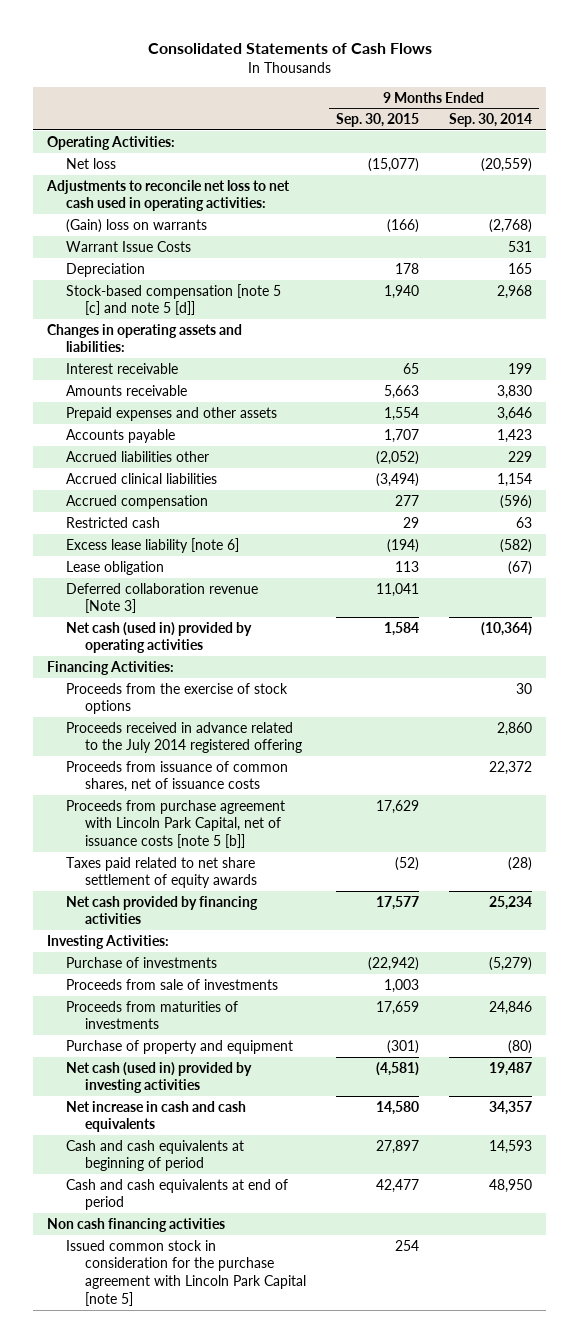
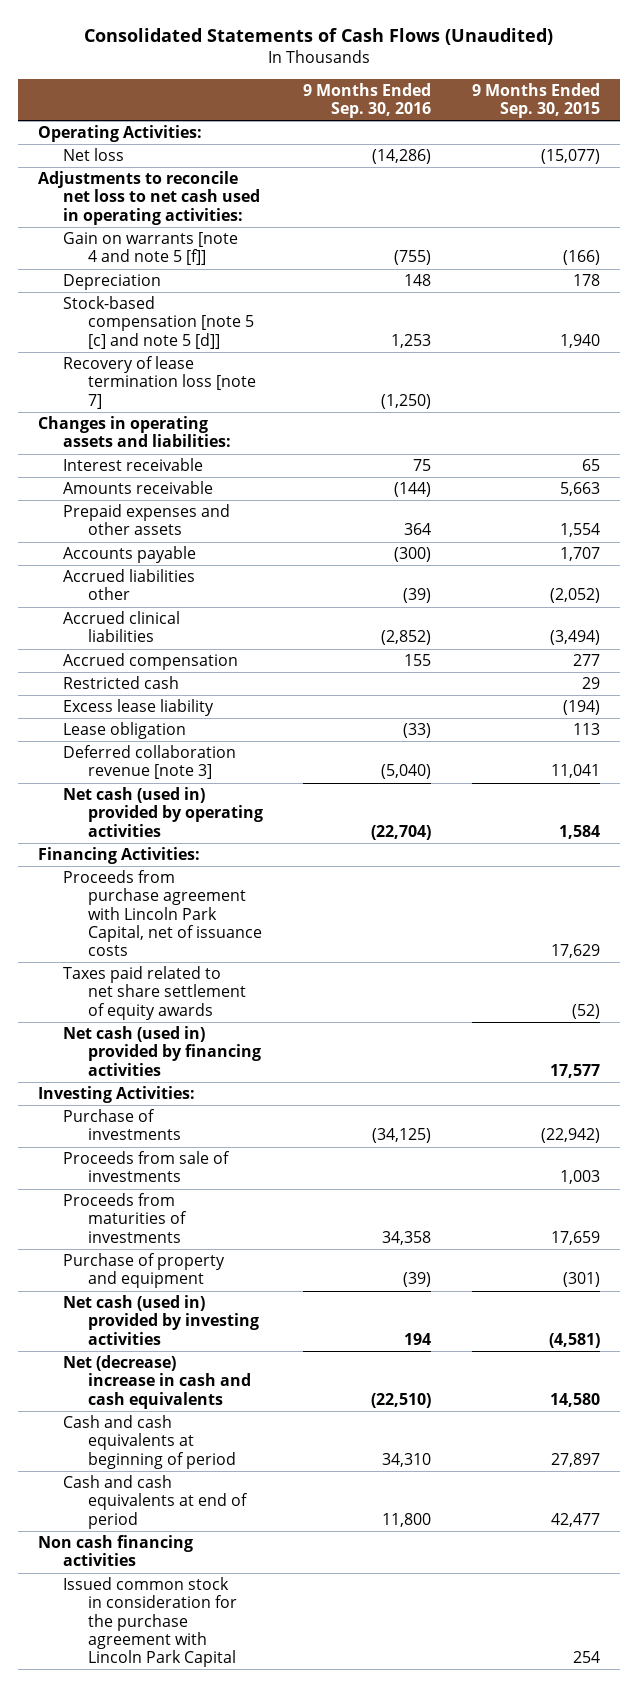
- Consolidated Statements of Cash Flows
+ Consolidated Statements of Cash Flows (Unaudited)
- | 9 Months Ended Sep. 30, 2015 | 9 Months Ended Sep. 30, 2014
+ | 9 Months Ended Sep. 30, 2016 | 9 Months Ended Sep. 30, 2015
- (Gain) loss on warrants | (166) | (2,768)
- Warrant Issue Costs | | 531
+ Gain on warrants [note 4 and note 5 [f]] | (755) | (166)
+ Recovery of lease termination loss [note 7] | (1,250) |
- Excess lease liability [note 6] | (194) | (582)
+ Excess lease liability | | (194)
- Deferred collaboration revenue [Note 3] | 11,041 |
+ Deferred collaboration revenue [note 3] | (5,040) | 11,041
- Proceeds from the exercise of stock options | | 30
- Proceeds received in advance related to the July 2014 registered offering | | 2,860
- Proceeds from issuance of common shares, net of issuance costs | | 22,372
- Proceeds from purchase agreement with Lincoln Park Capital, net of issuance costs [note 5 [b]] | 17,629 |
+ Proceeds from purchase agreement with Lincoln Park Capital, net of issuance costs | | 17,629
- Net cash provided by financing activities | 17,577 | 25,234
+ Net cash (used in) provided by financing activities | | 17,577
- Net increase in cash and cash equivalents | 14,580 | 34,357
+ Net (decrease) increase in cash and cash equivalents | (22,510) | 14,580
- Issued common stock in consideration for the purchase agreement with Lincoln Park Capital [note 5] | 254 |
+ Issued common stock in consideration for the purchase agreement with Lincoln Park Capital | | 254

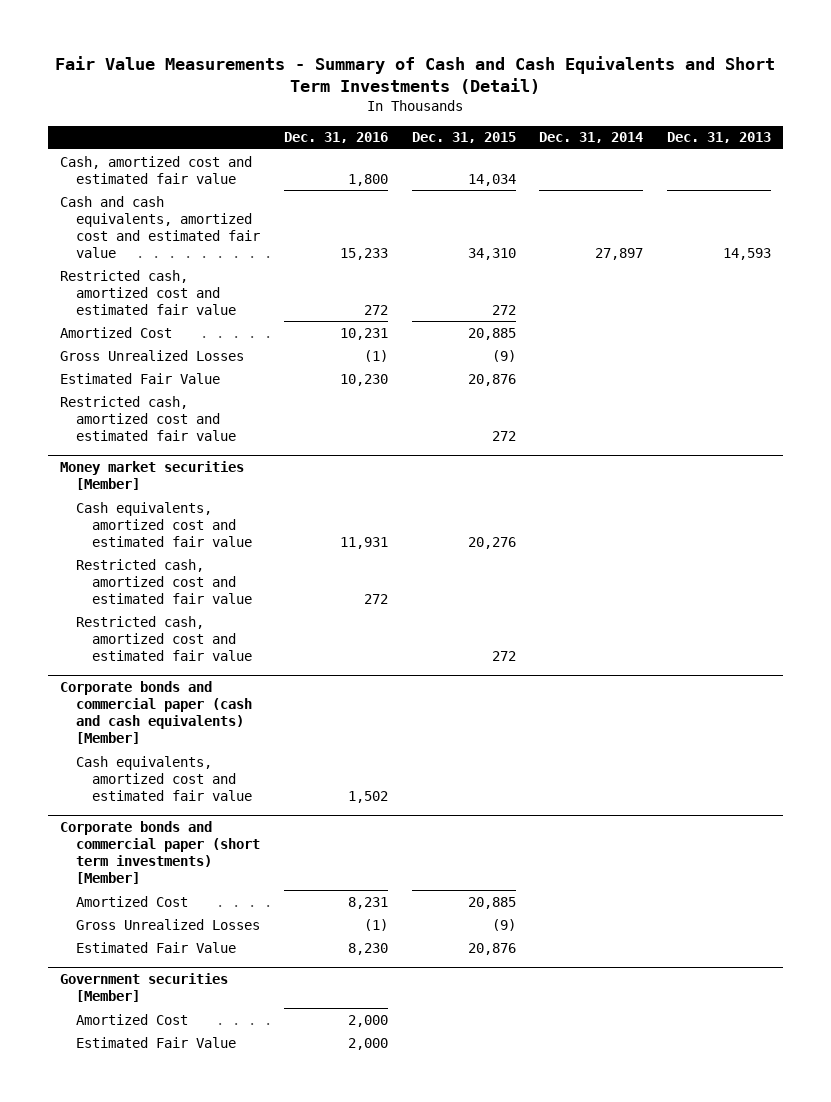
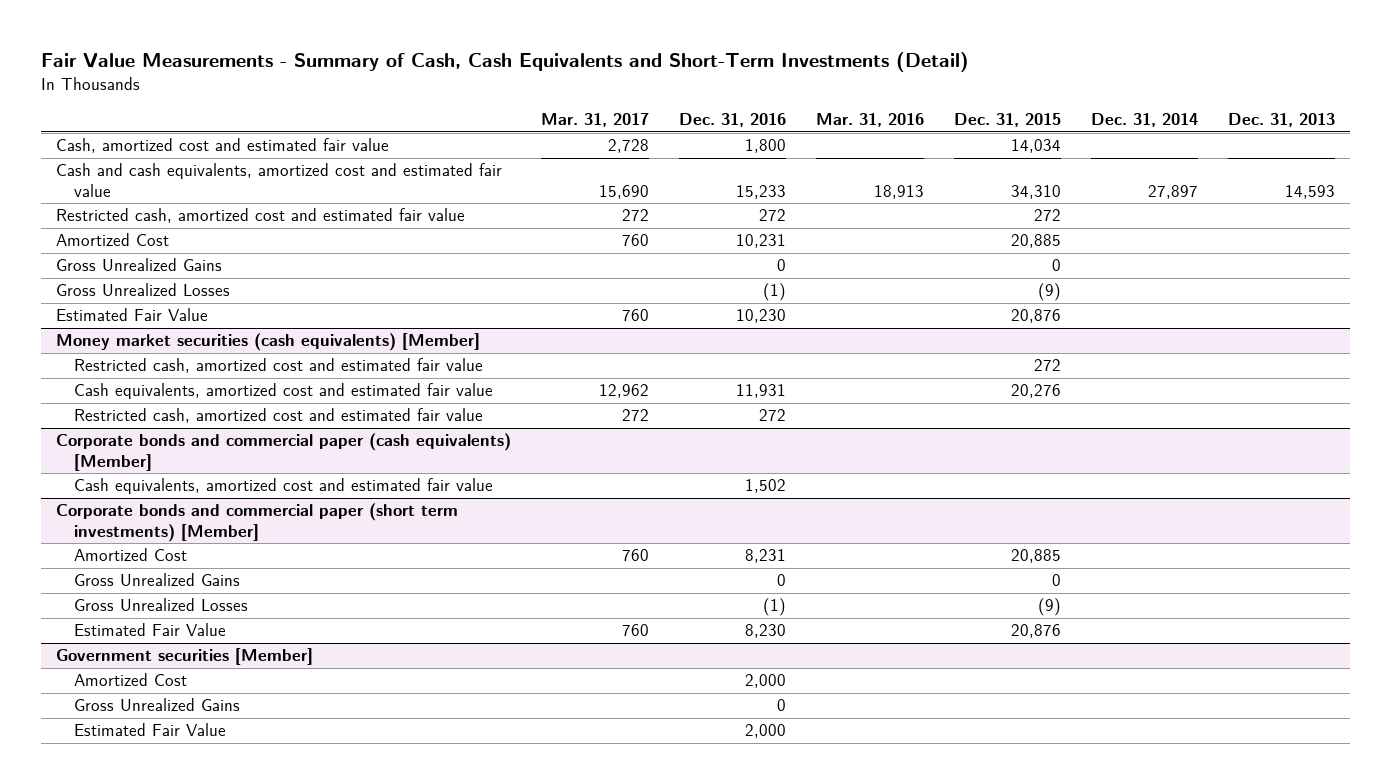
- Fair Value Measurements - Summary of Cash and Cash Equivalents and Short Term Investments (Detail)
+ Fair Value Measurements - Summary of Cash, Cash Equivalents and Short-Term Investments (Detail)
- | Dec. 31, 2016 | Dec. 31, 2015 | Dec. 31, 2014 | Dec. 31, 2013
+ | Mar. 31, 2017 | Dec. 31, 2016 | Mar. 31, 2016 | Dec. 31, 2015 | Dec. 31, 2014 | Dec. 31, 2013
+ Gross Unrealized Gains | | 0 | | 0 | |
+ Money market securities (cash equivalents) [Member]
- Money market securities [Member]
- Restricted cash, amortized cost and estimated fair value | | 272 | |
- Corporate bonds and commercial paper (cash and cash equivalents) [Member]
+ Corporate bonds and commercial paper (cash equivalents) [Member]
@ Corporate bonds and commercial paper (short term investments) [Member]
+ Gross Unrealized Gains | | 0 | | 0 | |
@ Government securities [Member]
+ Gross Unrealized Gains | | 0 | | | |

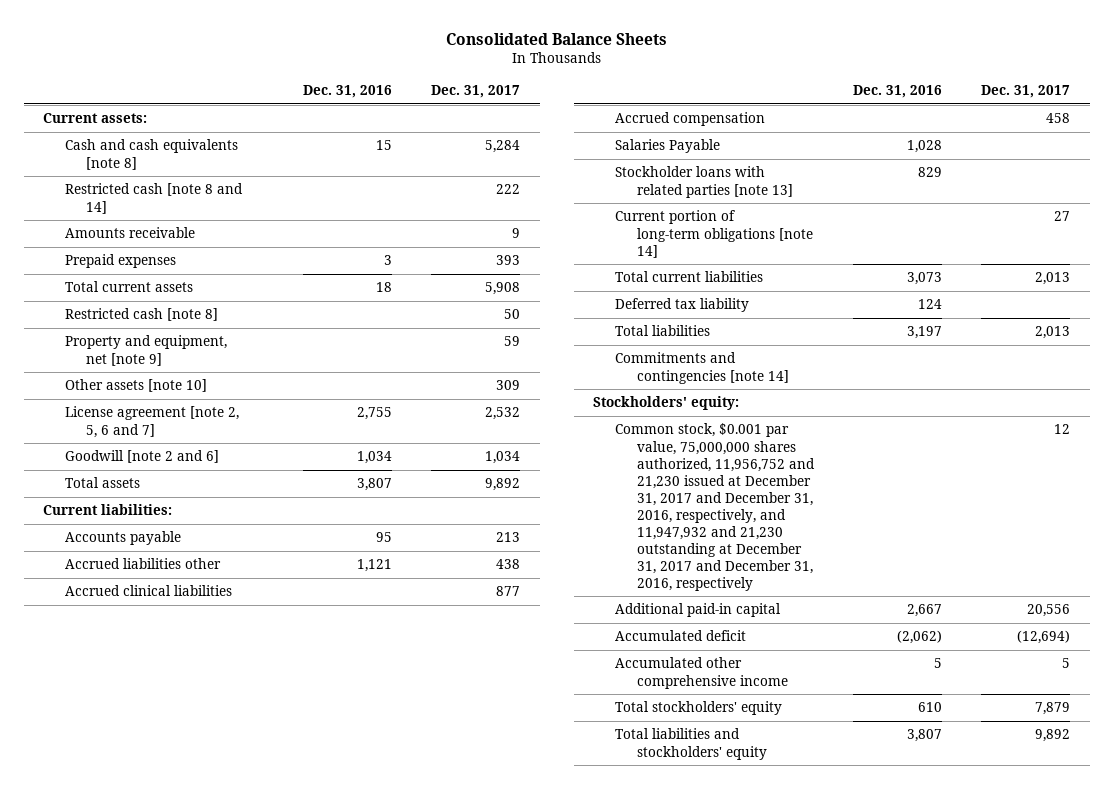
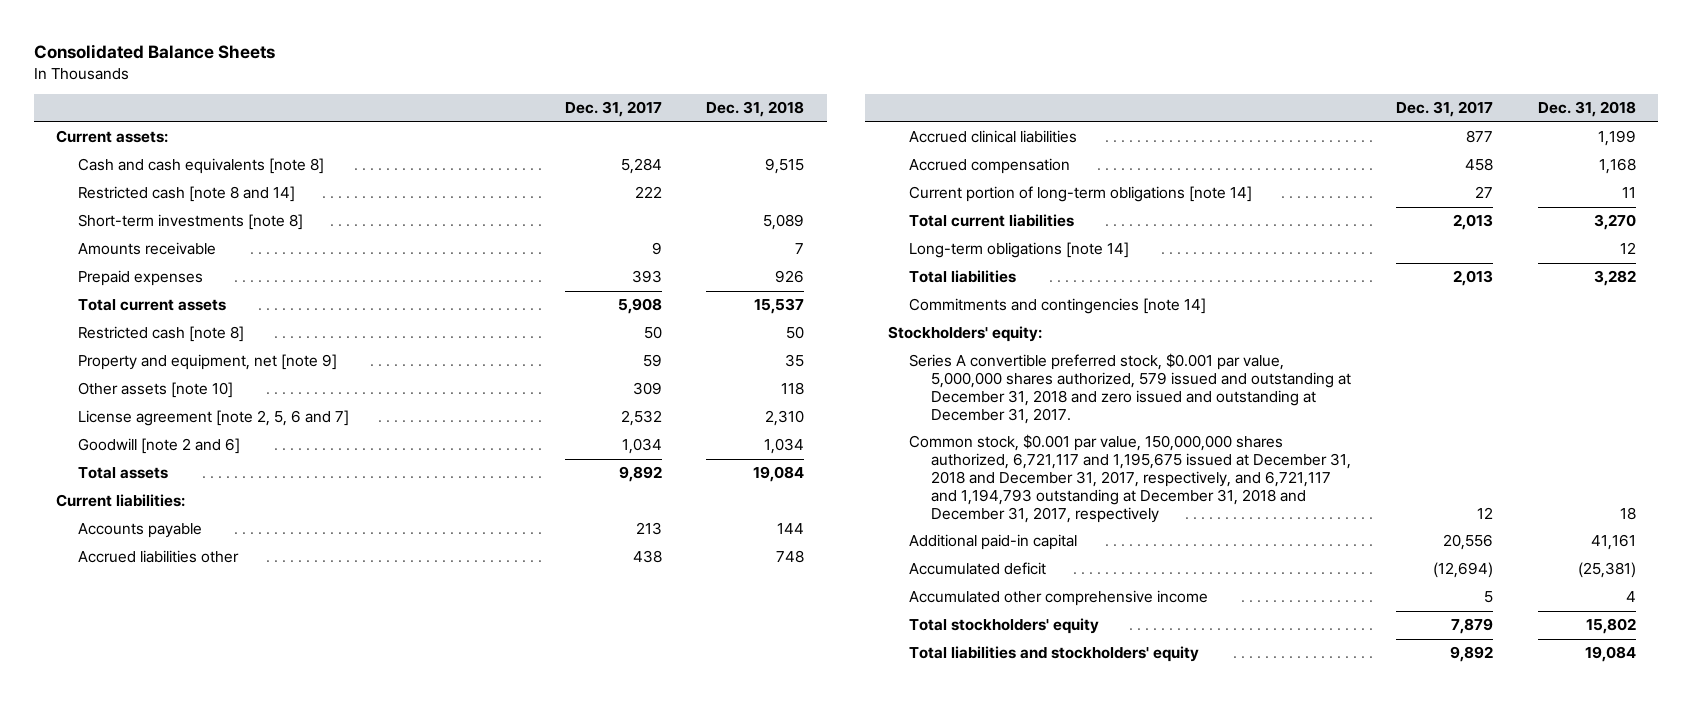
- | Dec. 31, 2016 | Dec. 31, 2017
+ | Dec. 31, 2017 | Dec. 31, 2018
+ Short-term investments [note 8] | | 5,089
- Salaries Payable | 1,028 |
- Stockholder loans with related parties [note 13] | 829 |
- Deferred tax liability | 124 |
+ Long-term obligations [note 14] | | 12
- Common stock, $0.001 par value, 75,000,000 shares authorized, 11,956,752 and 21,230 issued at December 31, 2017 and December 31, 2016, respectively, and 11,947,932 and 21,230 outstanding at December 31, 2017 and December 31, 2016, respectively | | 12
+ Series A convertible preferred stock, $0.001 par value, 5,000,000 shares authorized, 579 issued and outstanding at December 31, 2018 and zero issued and outstanding at December 31, 2017.
+ Common stock, $0.001 par value, 150,000,000 shares authorized, 6,721,117 and 1,195,675 issued at December 31, 2018 and December 31, 2017, respectively, and 6,721,117 and 1,194,793 outstanding at December 31, 2018 and December 31, 2017, respectively | 12 | 18

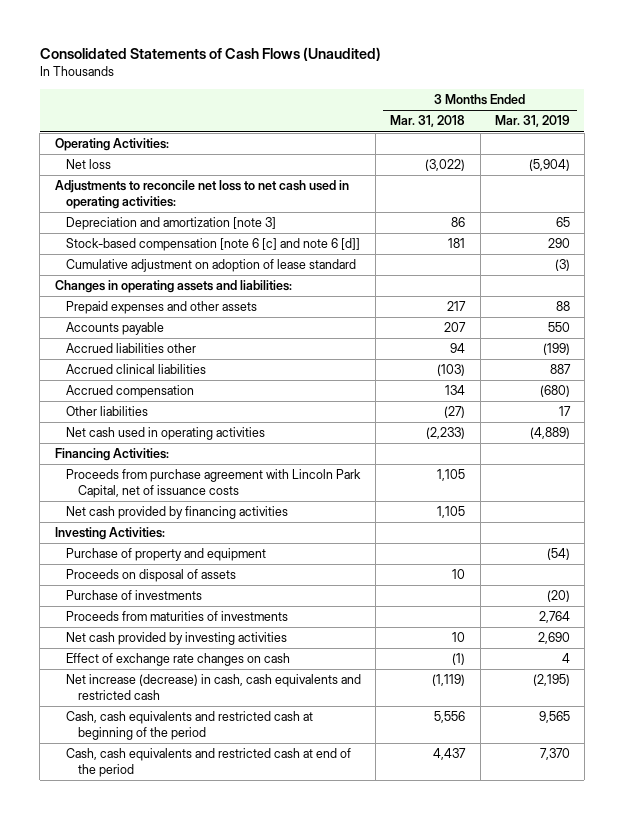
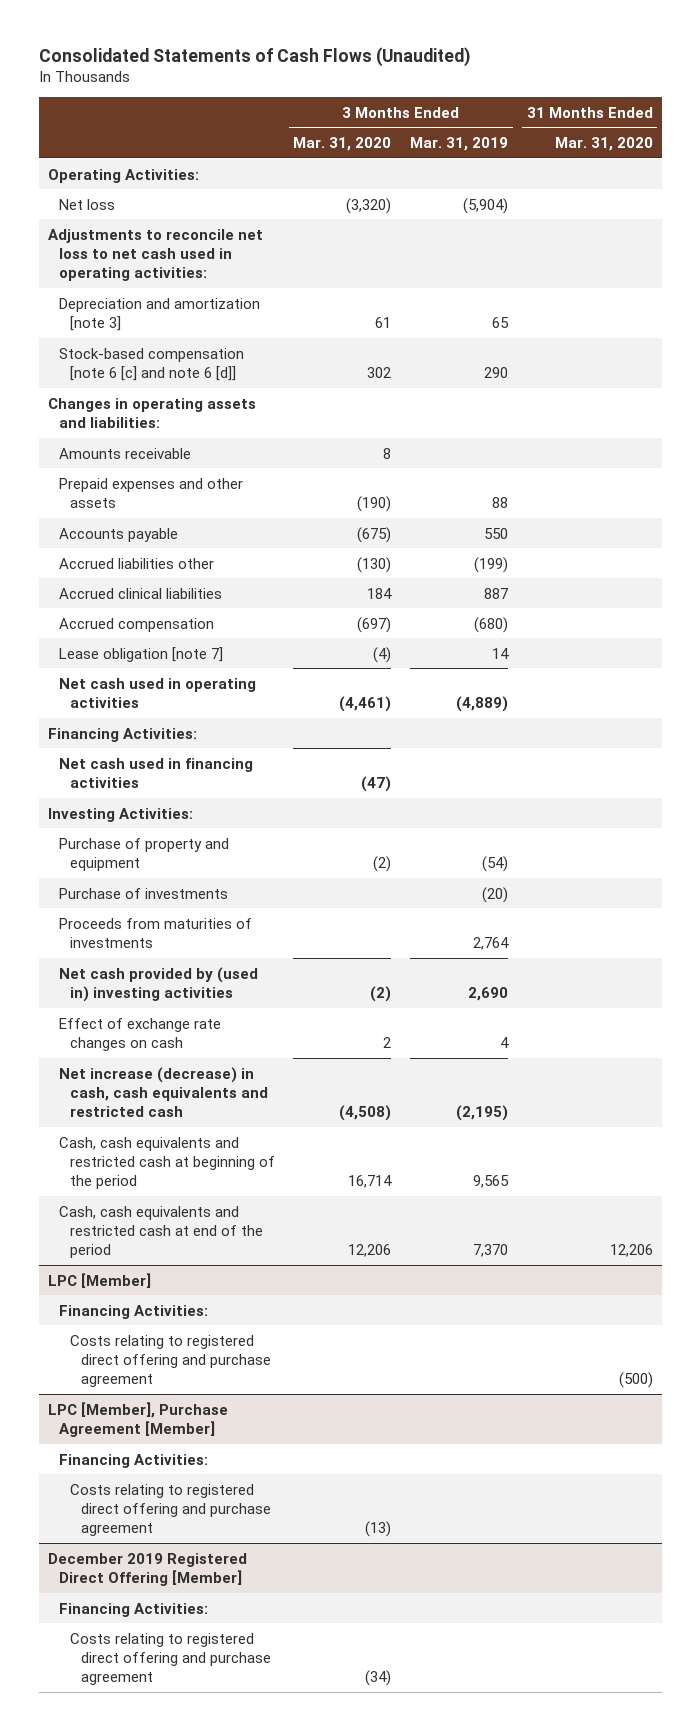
- | 3 Months Ended Mar. 31, 2018 | 3 Months Ended Mar. 31, 2019
+ | 3 Months Ended Mar. 31, 2020 | 3 Months Ended Mar. 31, 2019 | 31 Months Ended Mar. 31, 2020
- Cumulative adjustment on adoption of lease standard | | (3)
+ Amounts receivable | 8 | |
- Other liabilities | (27) | 17
+ Lease obligation [note 7] | (4) | 14 |
- Proceeds from purchase agreement with Lincoln Park Capital, net of issuance costs | 1,105 |
- Net cash provided by financing activities | 1,105 |
+ Net cash used in financing activities | (47) | |
- Proceeds on disposal of assets | 10 |
- Net cash provided by investing activities | 10 | 2,690
+ Net cash provided by (used in) investing activities | (2) | 2,690 |
+ LPC [Member]
+ Financing Activities:
+ Costs relating to registered direct offering and purchase agreement | | | (500)
+ LPC [Member], Purchase Agreement [Member]
+ Financing Activities:
+ Costs relating to registered direct offering and purchase agreement | (13) | |
+ December 2019 Registered Direct Offering [Member]
+ Financing Activities:
+ Costs relating to registered direct offering and purchase agreement | (34) | |

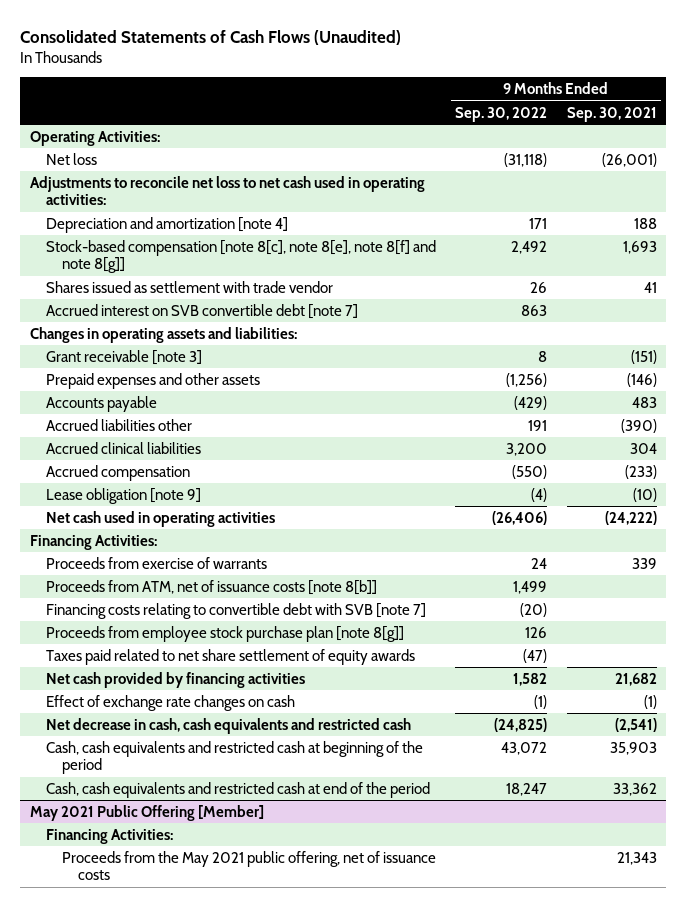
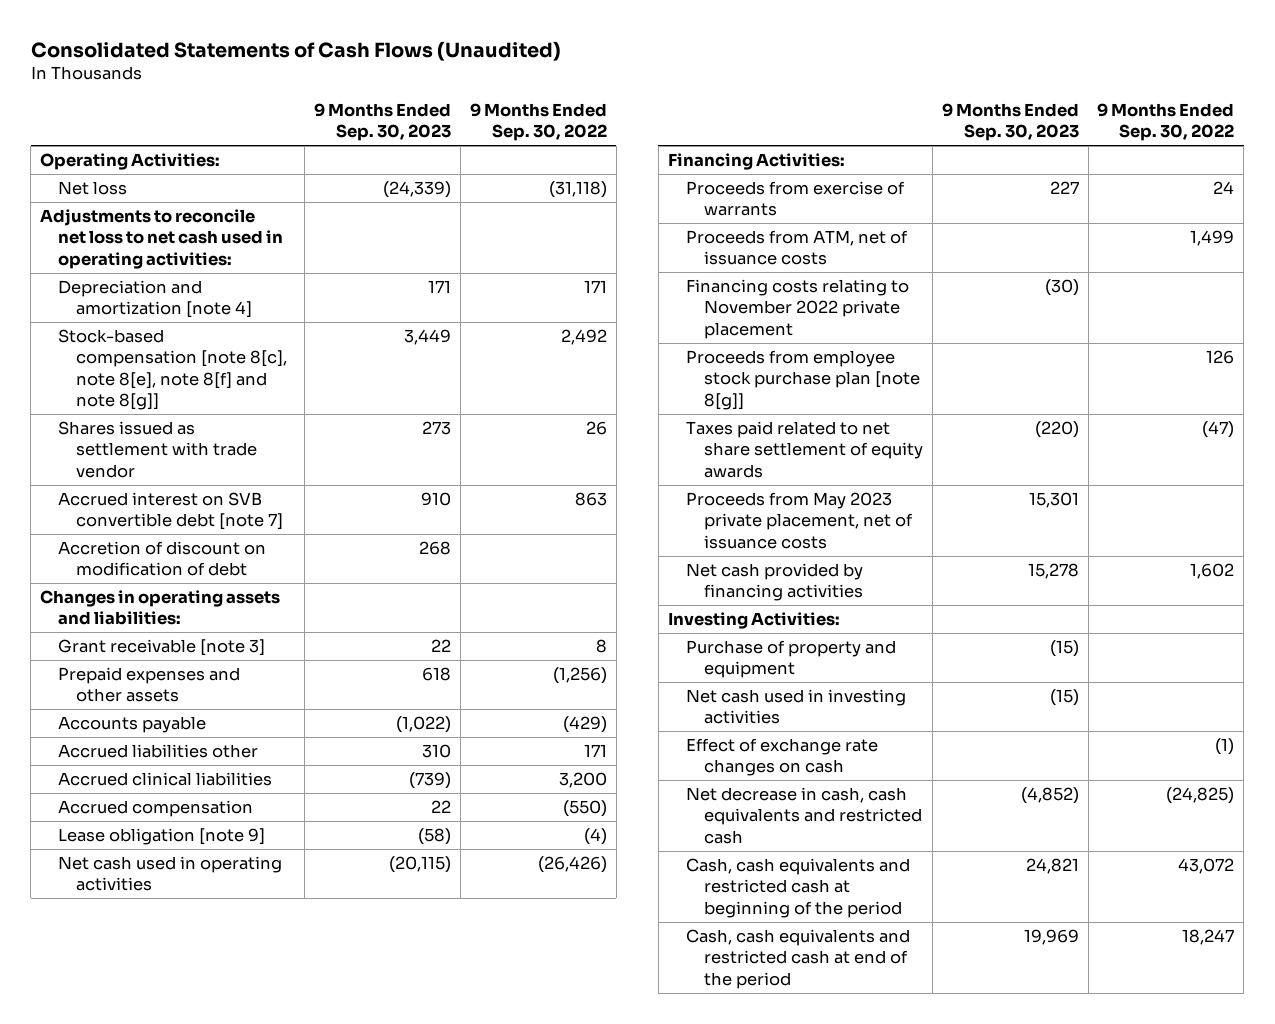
- | 9 Months Ended Sep. 30, 2022 | 9 Months Ended Sep. 30, 2021
+ | 9 Months Ended Sep. 30, 2023 | 9 Months Ended Sep. 30, 2022
+ Accretion of discount on modification of debt | 268 |
- Accrued liabilities other | 191 | (390)
+ Accrued liabilities other | 310 | 171
- Net cash used in operating activities | (26,406) | (24,222)
+ Net cash used in operating activities | (20,115) | (26,426)
- Proceeds from ATM, net of issuance costs [note 8[b]] | 1,499 |
- Financing costs relating to convertible debt with SVB [note 7] | (20) |
+ Proceeds from ATM, net of issuance costs | | 1,499
+ Financing costs relating to November 2022 private placement | (30) |
- Net cash provided by financing activities | 1,582 | 21,682
+ Proceeds from May 2023 private placement, net of issuance costs | 15,301 |
+ Net cash provided by financing activities | 15,278 | 1,602
+ Investing Activities:
+ Purchase of property and equipment | (15) |
+ Net cash used in investing activities | (15) |
- May 2021 Public Offering [Member]
- Financing Activities:
- Proceeds from the May 2021 public offering, net of issuance costs | | 21,343

